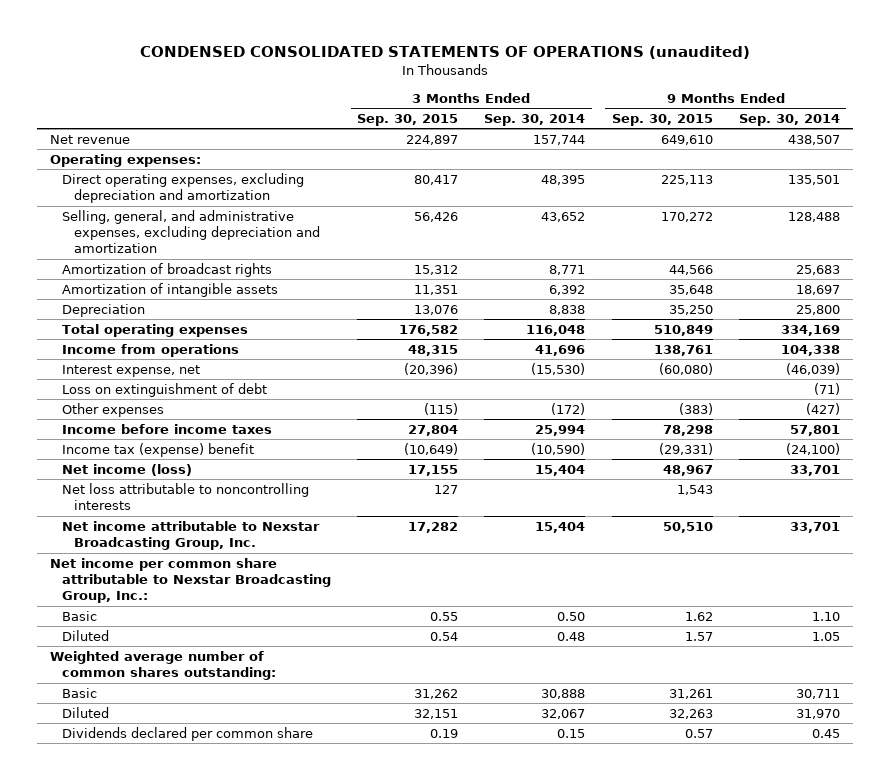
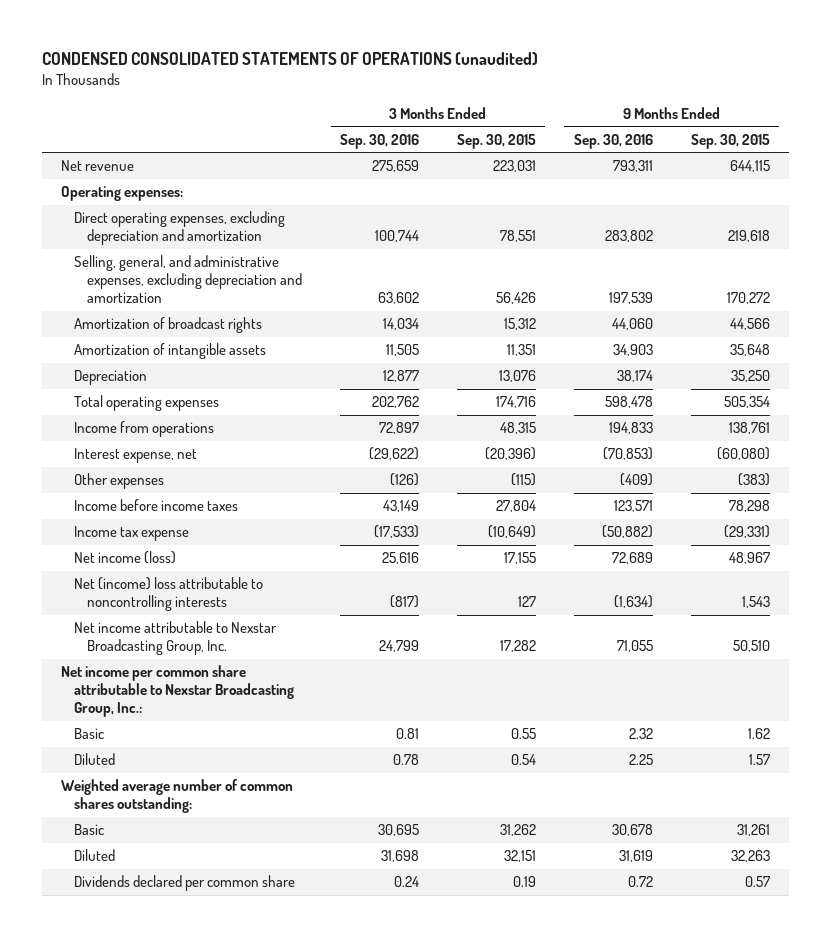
- | 3 Months Ended Sep. 30, 2015 | 3 Months Ended Sep. 30, 2014 | 9 Months Ended Sep. 30, 2015 | 9 Months Ended Sep. 30, 2014
+ | 3 Months Ended Sep. 30, 2016 | 3 Months Ended Sep. 30, 2015 | 9 Months Ended Sep. 30, 2016 | 9 Months Ended Sep. 30, 2015
- Net revenue | 224,897 | 157,744 | 649,610 | 438,507
+ Net revenue | 275,659 | 223,031 | 793,311 | 644,115
- Direct operating expenses, excluding depreciation and amortization | 80,417 | 48,395 | 225,113 | 135,501
+ Direct operating expenses, excluding depreciation and amortization | 100,744 | 78,551 | 283,802 | 219,618
- Total operating expenses | 176,582 | 116,048 | 510,849 | 334,169
+ Total operating expenses | 202,762 | 174,716 | 598,478 | 505,354
- Loss on extinguishment of debt | | | | (71)
- Income tax (expense) benefit | (10,649) | (10,590) | (29,331) | (24,100)
+ Income tax expense | (17,533) | (10,649) | (50,882) | (29,331)
- Net loss attributable to noncontrolling interests | 127 | | 1,543 |
+ Net (income) loss attributable to noncontrolling interests | (817) | 127 | (1,634) | 1,543

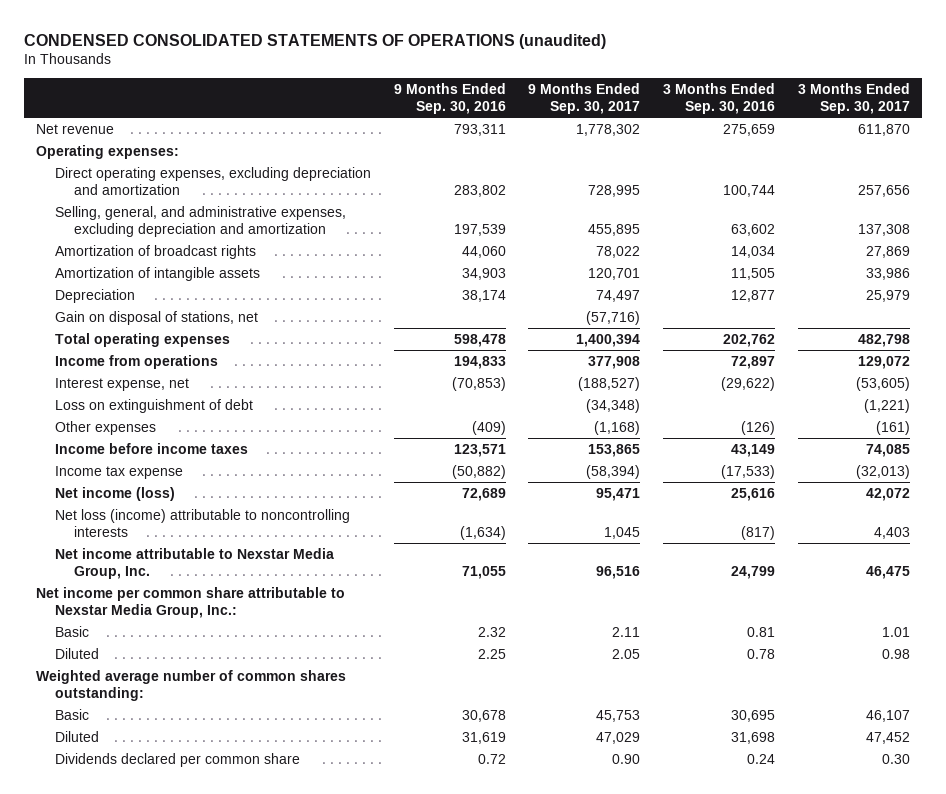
- | 3 Months Ended Sep. 30, 2016 | 3 Months Ended Sep. 30, 2015 | 9 Months Ended Sep. 30, 2016 | 9 Months Ended Sep. 30, 2015
+ | 9 Months Ended Sep. 30, 2016 | 9 Months Ended Sep. 30, 2017 | 3 Months Ended Sep. 30, 2016 | 3 Months Ended Sep. 30, 2017
+ Gain on disposal of stations, net | | (57,716) | |
+ Loss on extinguishment of debt | | (34,348) | | (1,221)
- Net (income) loss attributable to noncontrolling interests | (817) | 127 | (1,634) | 1,543
- Net income attributable to Nexstar Broadcasting Group, Inc. | 24,799 | 17,282 | 71,055 | 50,510
- Net income per common share attributable to Nexstar Broadcasting Group, Inc.:
+ Net loss (income) attributable to noncontrolling interests | (1,634) | 1,045 | (817) | 4,403
+ Net income attributable to Nexstar Media Group, Inc. | 71,055 | 96,516 | 24,799 | 46,475
+ Net income per common share attributable to Nexstar Media Group, Inc.:

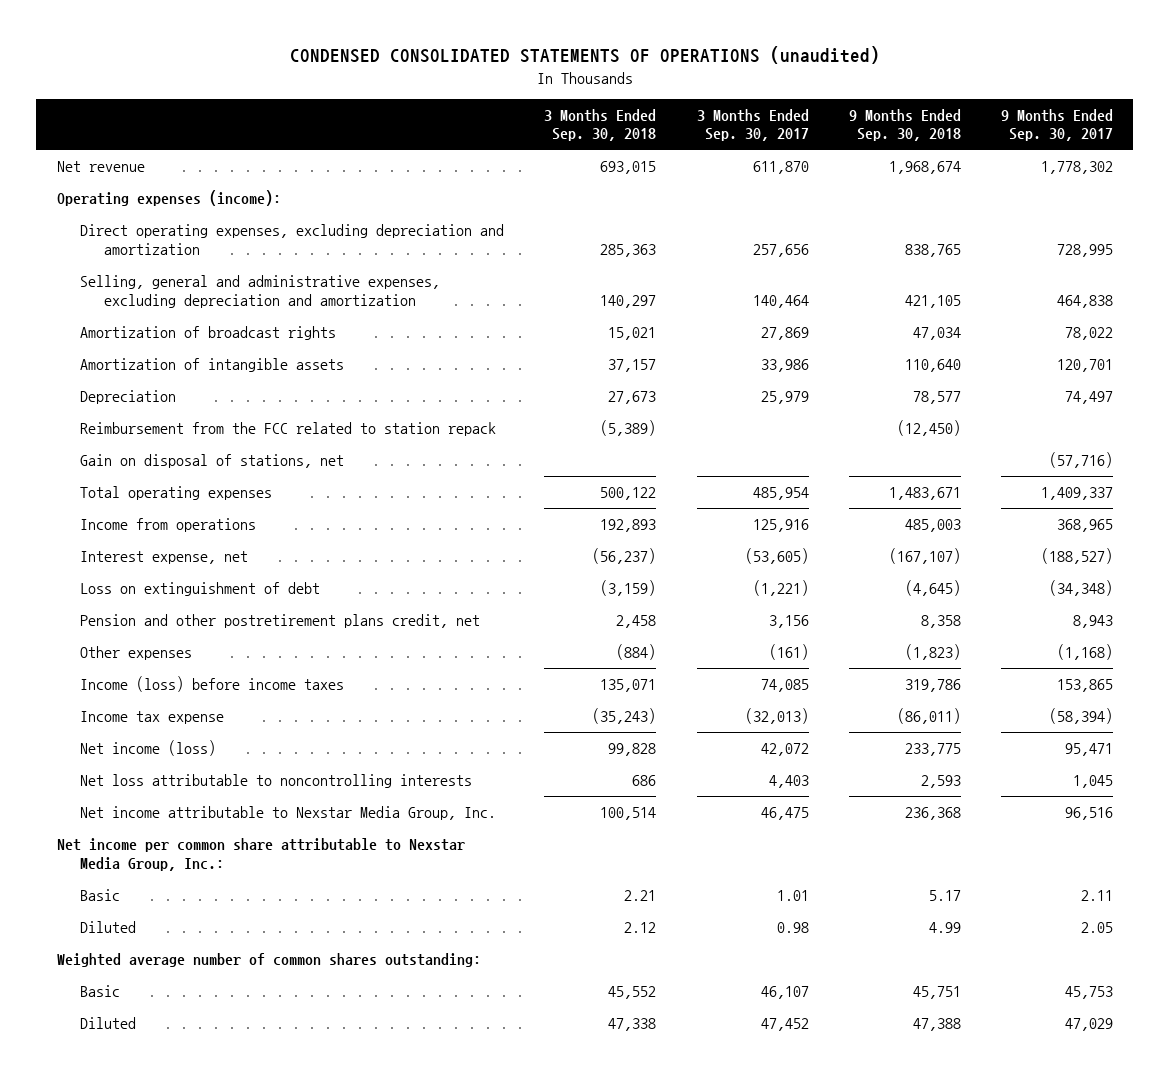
- | 9 Months Ended Sep. 30, 2016 | 9 Months Ended Sep. 30, 2017 | 3 Months Ended Sep. 30, 2016 | 3 Months Ended Sep. 30, 2017
+ | 3 Months Ended Sep. 30, 2018 | 3 Months Ended Sep. 30, 2017 | 9 Months Ended Sep. 30, 2018 | 9 Months Ended Sep. 30, 2017
- Operating expenses:
+ Operating expenses (income):
- Selling, general, and administrative expenses, excluding depreciation and amortization | 197,539 | 455,895 | 63,602 | 137,308
+ Selling, general and administrative expenses, excluding depreciation and amortization | 140,297 | 140,464 | 421,105 | 464,838
+ Reimbursement from the FCC related to station repack | (5,389) | | (12,450) |
- Total operating expenses | 598,478 | 1,400,394 | 202,762 | 482,798
- Income from operations | 194,833 | 377,908 | 72,897 | 129,072
+ Total operating expenses | 500,122 | 485,954 | 1,483,671 | 1,409,337
+ Income from operations | 192,893 | 125,916 | 485,003 | 368,965
+ Pension and other postretirement plans credit, net | 2,458 | 3,156 | 8,358 | 8,943
- Income before income taxes | 123,571 | 153,865 | 43,149 | 74,085
+ Income (loss) before income taxes | 135,071 | 74,085 | 319,786 | 153,865
- Net loss (income) attributable to noncontrolling interests | (1,634) | 1,045 | (817) | 4,403
+ Net loss attributable to noncontrolling interests | 686 | 4,403 | 2,593 | 1,045
- Dividends declared per common share | 0.72 | 0.90 | 0.24 | 0.30

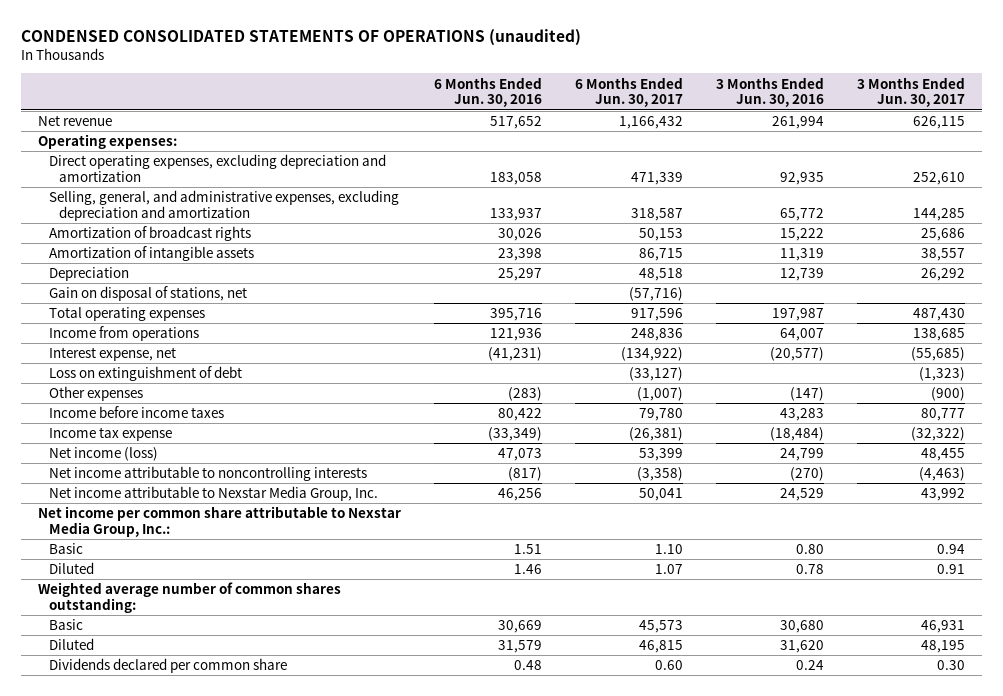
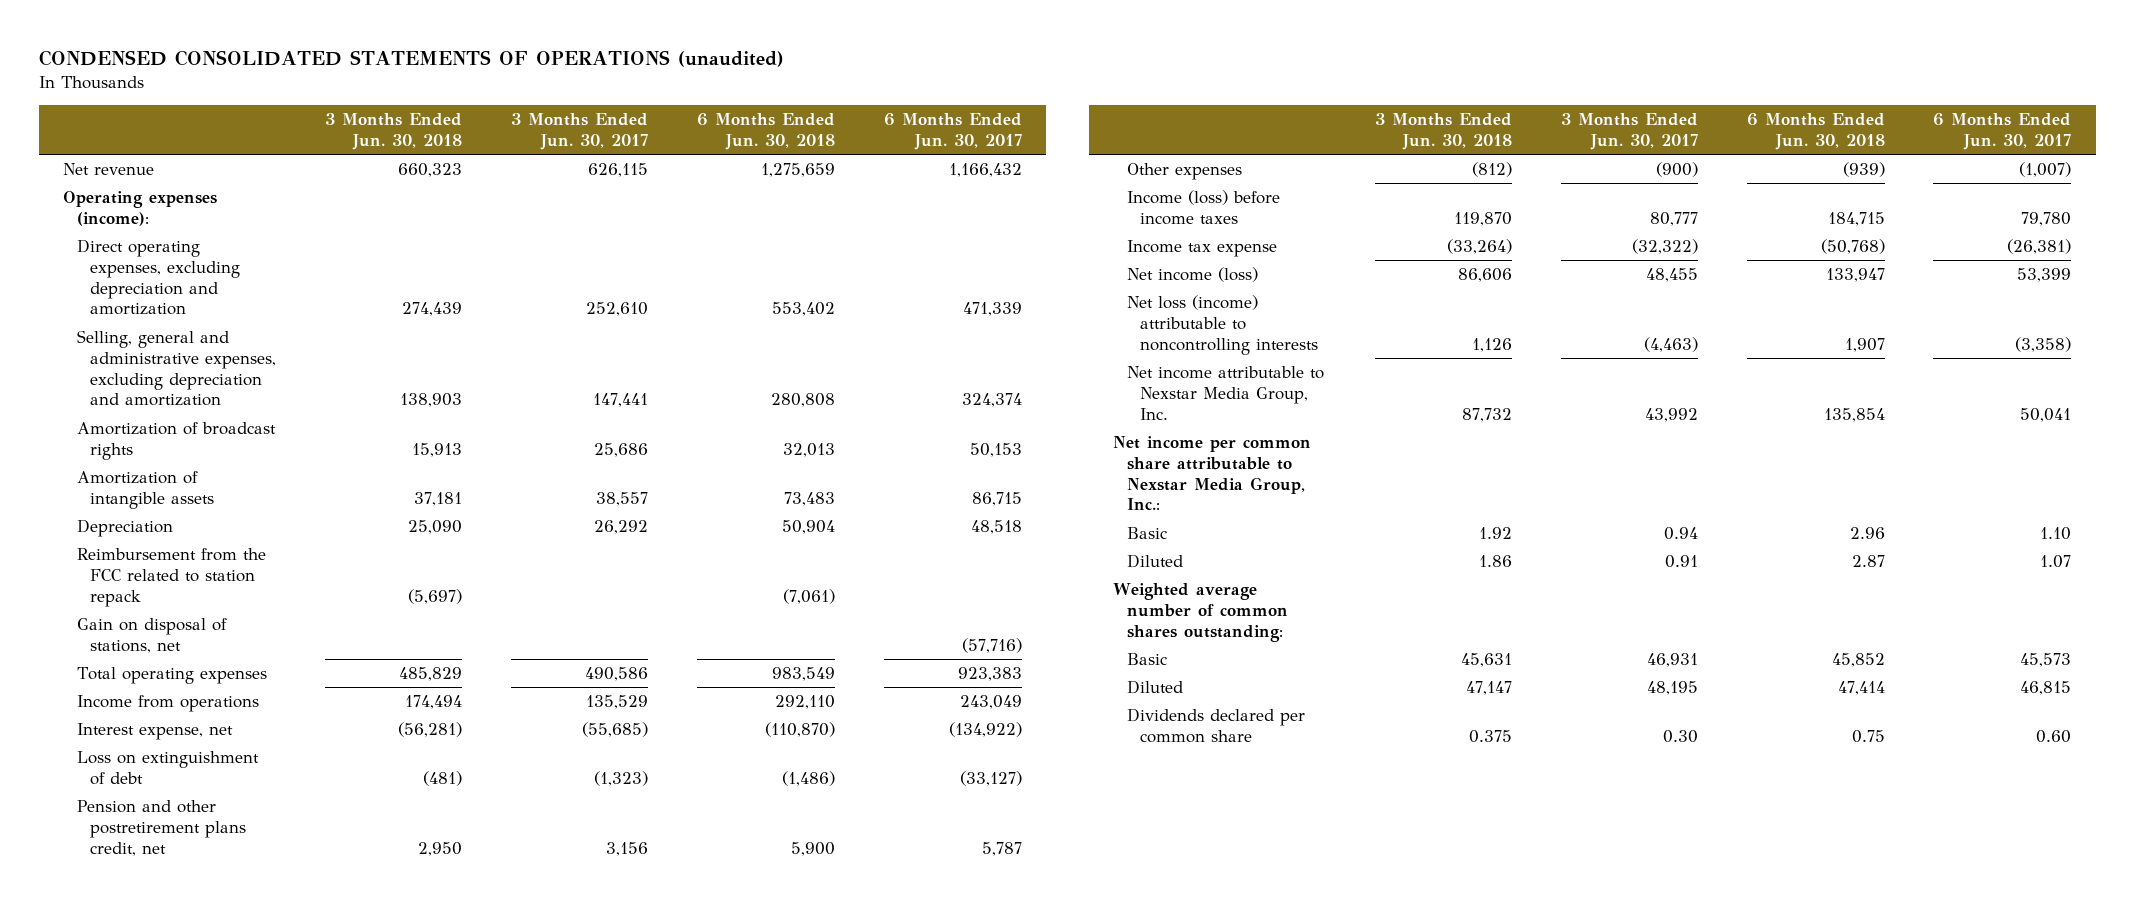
- | 6 Months Ended Jun. 30, 2016 | 6 Months Ended Jun. 30, 2017 | 3 Months Ended Jun. 30, 2016 | 3 Months Ended Jun. 30, 2017
+ | 3 Months Ended Jun. 30, 2018 | 3 Months Ended Jun. 30, 2017 | 6 Months Ended Jun. 30, 2018 | 6 Months Ended Jun. 30, 2017
- Operating expenses:
+ Operating expenses (income):
- Selling, general, and administrative expenses, excluding depreciation and amortization | 133,937 | 318,587 | 65,772 | 144,285
+ Selling, general and administrative expenses, excluding depreciation and amortization | 138,903 | 147,441 | 280,808 | 324,374
+ Reimbursement from the FCC related to station repack | (5,697) | | (7,061) |
- Total operating expenses | 395,716 | 917,596 | 197,987 | 487,430
- Income from operations | 121,936 | 248,836 | 64,007 | 138,685
+ Total operating expenses | 485,829 | 490,586 | 983,549 | 923,383
+ Income from operations | 174,494 | 135,529 | 292,110 | 243,049
+ Pension and other postretirement plans credit, net | 2,950 | 3,156 | 5,900 | 5,787
- Income before income taxes | 80,422 | 79,780 | 43,283 | 80,777
+ Income (loss) before income taxes | 119,870 | 80,777 | 184,715 | 79,780
- Net income attributable to noncontrolling interests | (817) | (3,358) | (270) | (4,463)
+ Net loss (income) attributable to noncontrolling interests | 1,126 | (4,463) | 1,907 | (3,358)

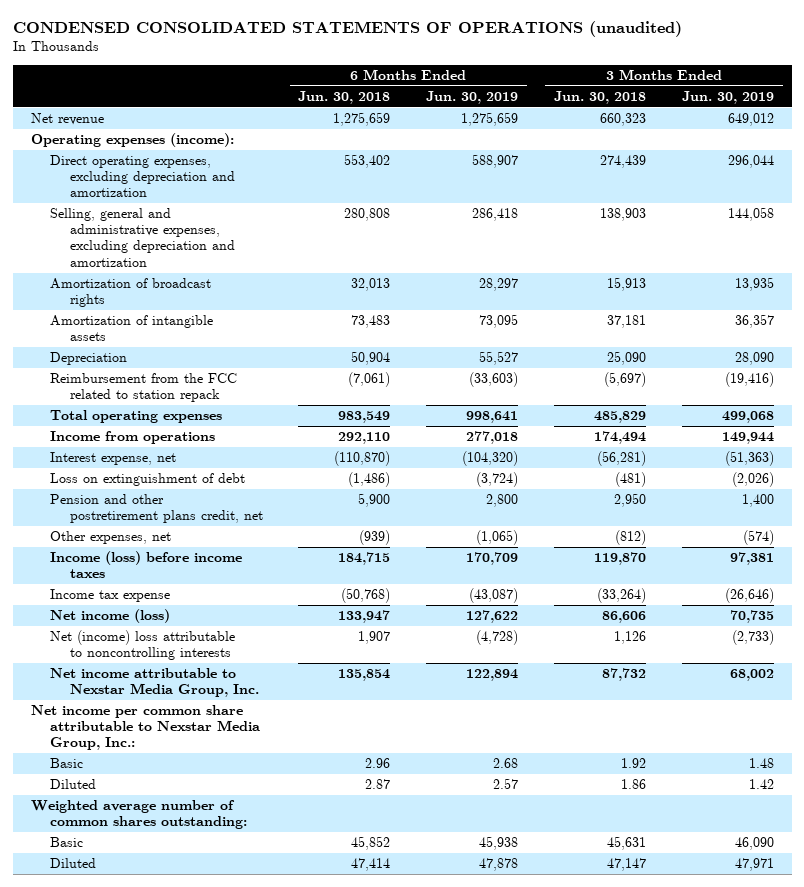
- | 3 Months Ended Jun. 30, 2018 | 3 Months Ended Jun. 30, 2017 | 6 Months Ended Jun. 30, 2018 | 6 Months Ended Jun. 30, 2017
+ | 6 Months Ended Jun. 30, 2018 | 6 Months Ended Jun. 30, 2019 | 3 Months Ended Jun. 30, 2018 | 3 Months Ended Jun. 30, 2019
- Gain on disposal of stations, net | | | | (57,716)
- Other expenses | (812) | (900) | (939) | (1,007)
+ Other expenses, net | (939) | (1,065) | (812) | (574)
- Net loss (income) attributable to noncontrolling interests | 1,126 | (4,463) | 1,907 | (3,358)
+ Net (income) loss attributable to noncontrolling interests | 1,907 | (4,728) | 1,126 | (2,733)
- Dividends declared per common share | 0.375 | 0.30 | 0.75 | 0.60

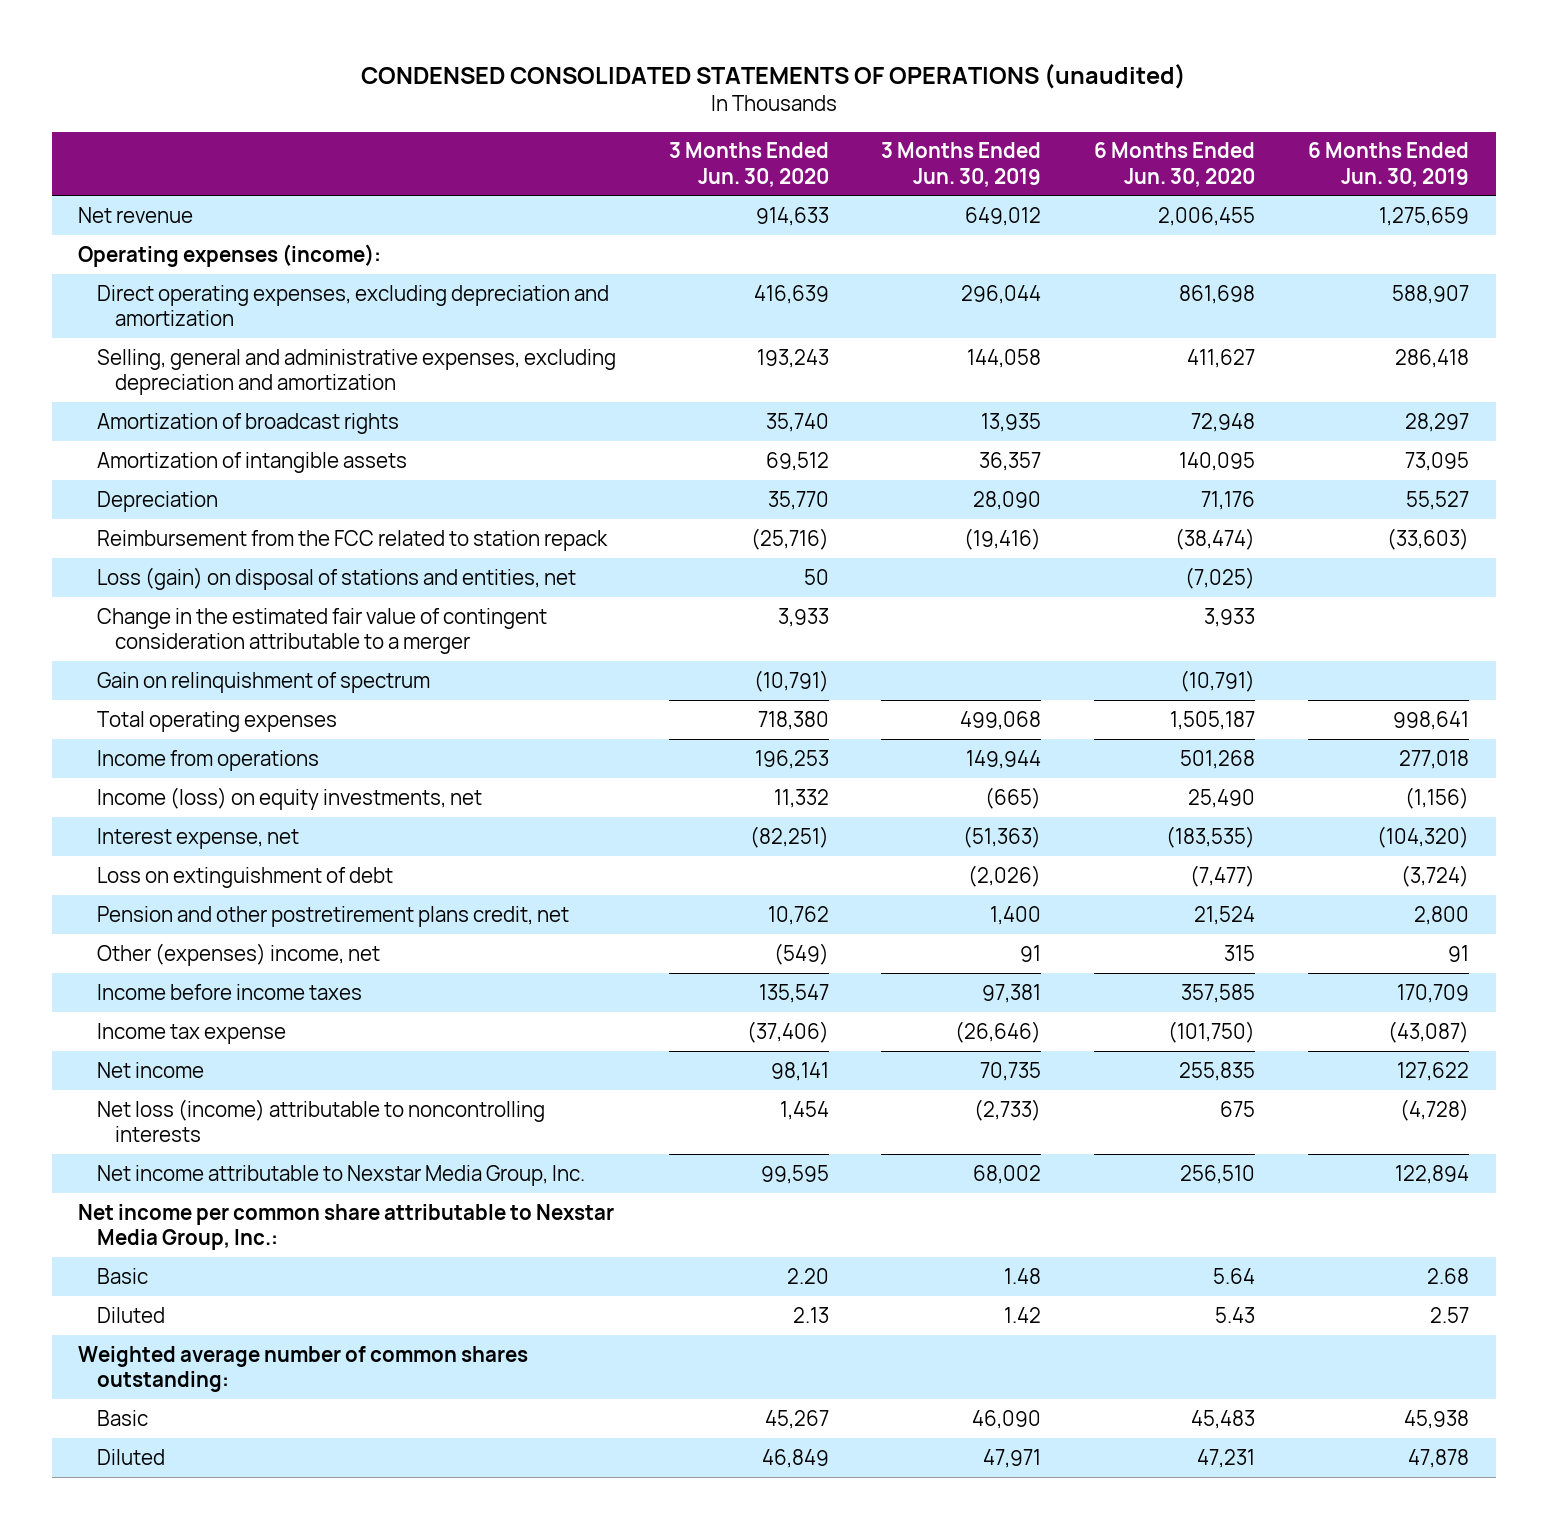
- | 6 Months Ended Jun. 30, 2018 | 6 Months Ended Jun. 30, 2019 | 3 Months Ended Jun. 30, 2018 | 3 Months Ended Jun. 30, 2019
+ | 3 Months Ended Jun. 30, 2020 | 3 Months Ended Jun. 30, 2019 | 6 Months Ended Jun. 30, 2020 | 6 Months Ended Jun. 30, 2019
+ Loss (gain) on disposal of stations and entities, net | 50 | | (7,025) |
+ Change in the estimated fair value of contingent consideration attributable to a merger | 3,933 | | 3,933 |
+ Gain on relinquishment of spectrum | (10,791) | | (10,791) |
+ Income (loss) on equity investments, net | 11,332 | (665) | 25,490 | (1,156)
- Other expenses, net | (939) | (1,065) | (812) | (574)
- Income (loss) before income taxes | 184,715 | 170,709 | 119,870 | 97,381
+ Other (expenses) income, net | (549) | 91 | 315 | 91
+ Income before income taxes | 135,547 | 97,381 | 357,585 | 170,709
- Net income (loss) | 133,947 | 127,622 | 86,606 | 70,735
- Net (income) loss attributable to noncontrolling interests | 1,907 | (4,728) | 1,126 | (2,733)
+ Net income | 98,141 | 70,735 | 255,835 | 127,622
+ Net loss (income) attributable to noncontrolling interests | 1,454 | (2,733) | 675 | (4,728)

